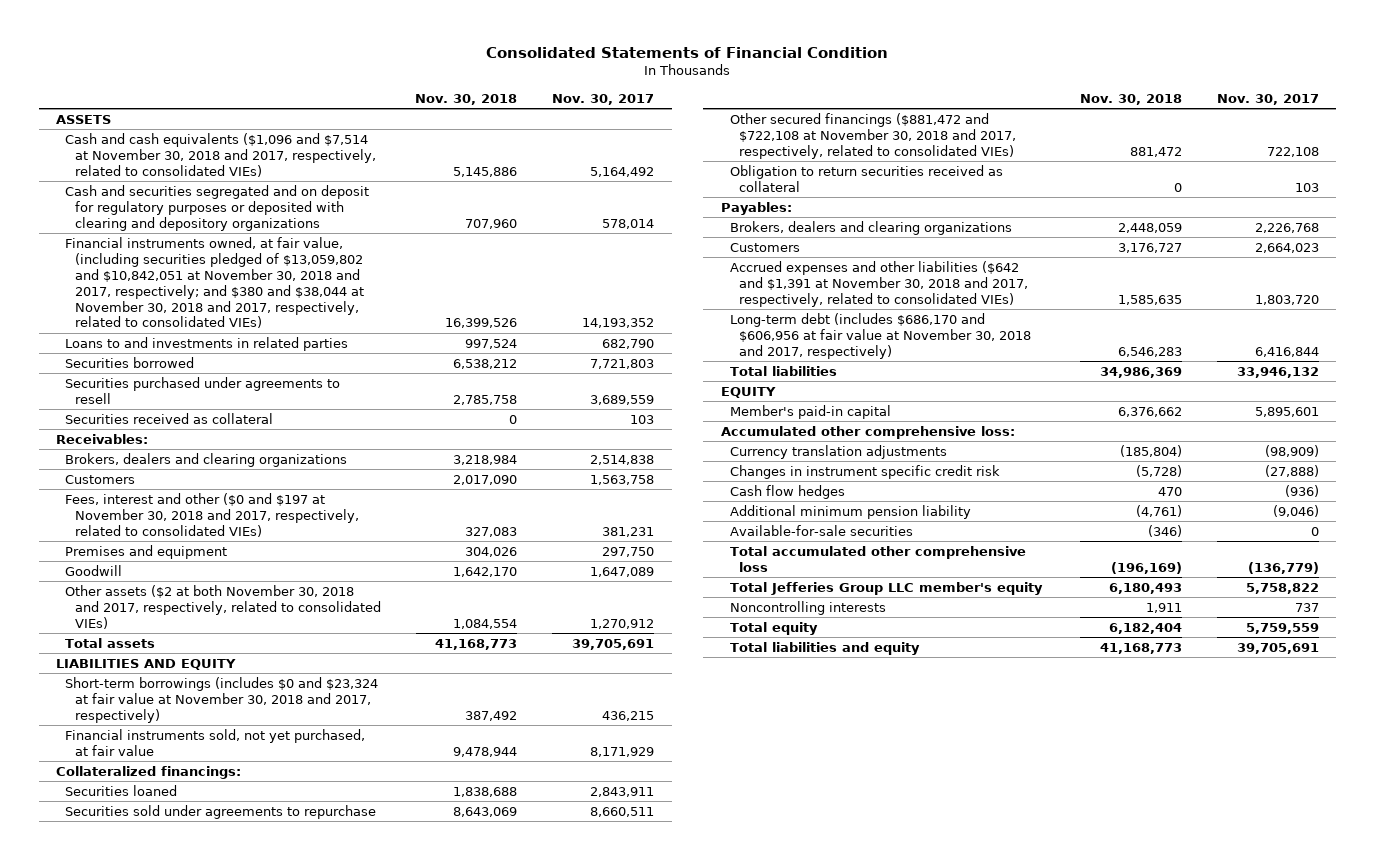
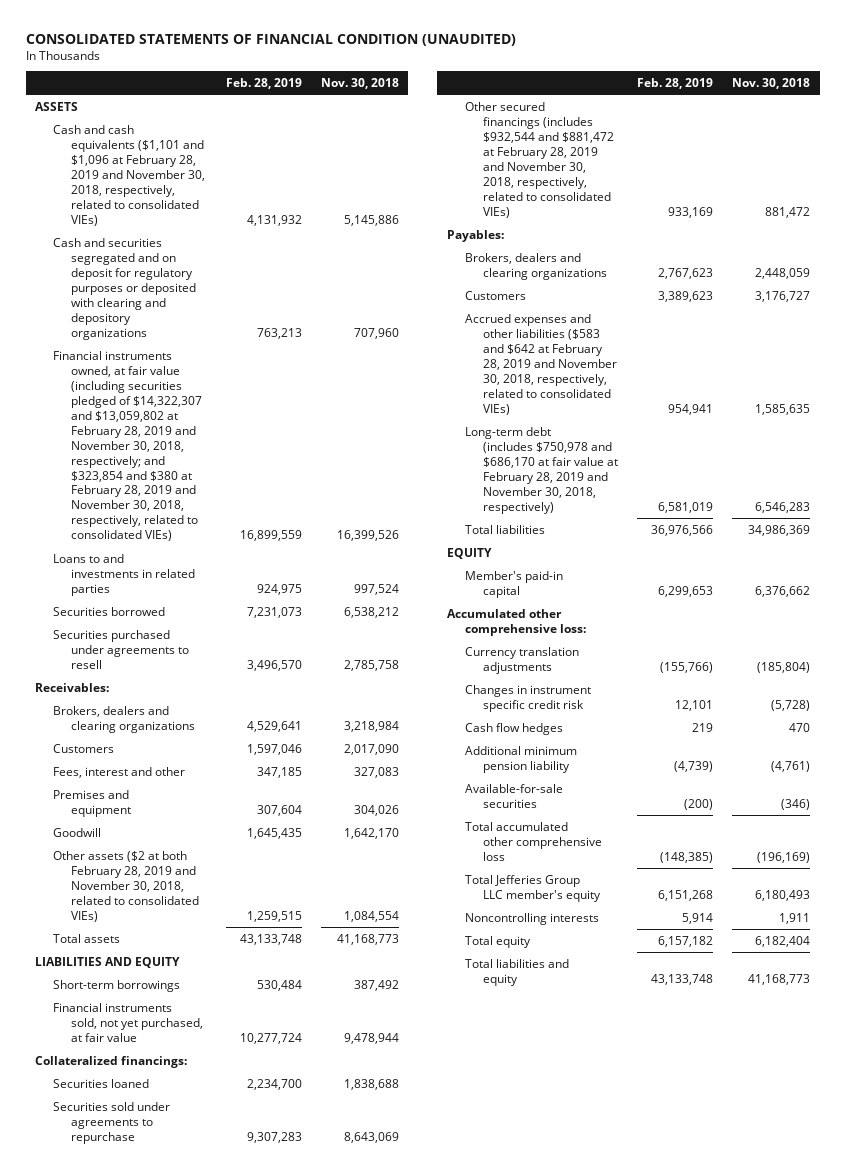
- Consolidated Statements of Financial Condition
+ CONSOLIDATED STATEMENTS OF FINANCIAL CONDITION (UNAUDITED)
- | Nov. 30, 2018 | Nov. 30, 2017
+ | Feb. 28, 2019 | Nov. 30, 2018
- Cash and cash equivalents ($1,096 and $7,514 at November 30, 2018 and 2017, respectively, related to consolidated VIEs) | 5,145,886 | 5,164,492
+ Cash and cash equivalents ($1,101 and $1,096 at February 28, 2019 and November 30, 2018, respectively, related to consolidated VIEs) | 4,131,932 | 5,145,886
- Financial instruments owned, at fair value, (including securities pledged of $13,059,802 and $10,842,051 at November 30, 2018 and 2017, respectively; and $380 and $38,044 at November 30, 2018 and 2017, respectively, related to consolidated VIEs) | 16,399,526 | 14,193,352
+ Financial instruments owned, at fair value (including securities pledged of $14,322,307 and $13,059,802 at February 28, 2019 and November 30, 2018, respectively; and $323,854 and $380 at February 28, 2019 and November 30, 2018, respectively, related to consolidated VIEs) | 16,899,559 | 16,399,526
- Securities received as collateral | 0 | 103
- Fees, interest and other ($0 and $197 at November 30, 2018 and 2017, respectively, related to consolidated VIEs) | 327,083 | 381,231
+ Fees, interest and other | 347,185 | 327,083
- Other assets ($2 at both November 30, 2018 and 2017, respectively, related to consolidated VIEs) | 1,084,554 | 1,270,912
+ Other assets ($2 at both February 28, 2019 and November 30, 2018, related to consolidated VIEs) | 1,259,515 | 1,084,554
- Short-term borrowings (includes $0 and $23,324 at fair value at November 30, 2018 and 2017, respectively) | 387,492 | 436,215
+ Short-term borrowings | 530,484 | 387,492
- Other secured financings ($881,472 and $722,108 at November 30, 2018 and 2017, respectively, related to consolidated VIEs) | 881,472 | 722,108
- Obligation to return securities received as collateral | 0 | 103
+ Other secured financings (includes $932,544 and $881,472 at February 28, 2019 and November 30, 2018, respectively, related to consolidated VIEs) | 933,169 | 881,472
- Accrued expenses and other liabilities ($642 and $1,391 at November 30, 2018 and 2017, respectively, related to consolidated VIEs) | 1,585,635 | 1,803,720
- Long-term debt (includes $686,170 and $606,956 at fair value at November 30, 2018 and 2017, respectively) | 6,546,283 | 6,416,844
+ Accrued expenses and other liabilities ($583 and $642 at February 28, 2019 and November 30, 2018, respectively, related to consolidated VIEs) | 954,941 | 1,585,635
+ Long-term debt (includes $750,978 and $686,170 at fair value at February 28, 2019 and November 30, 2018, respectively) | 6,581,019 | 6,546,283

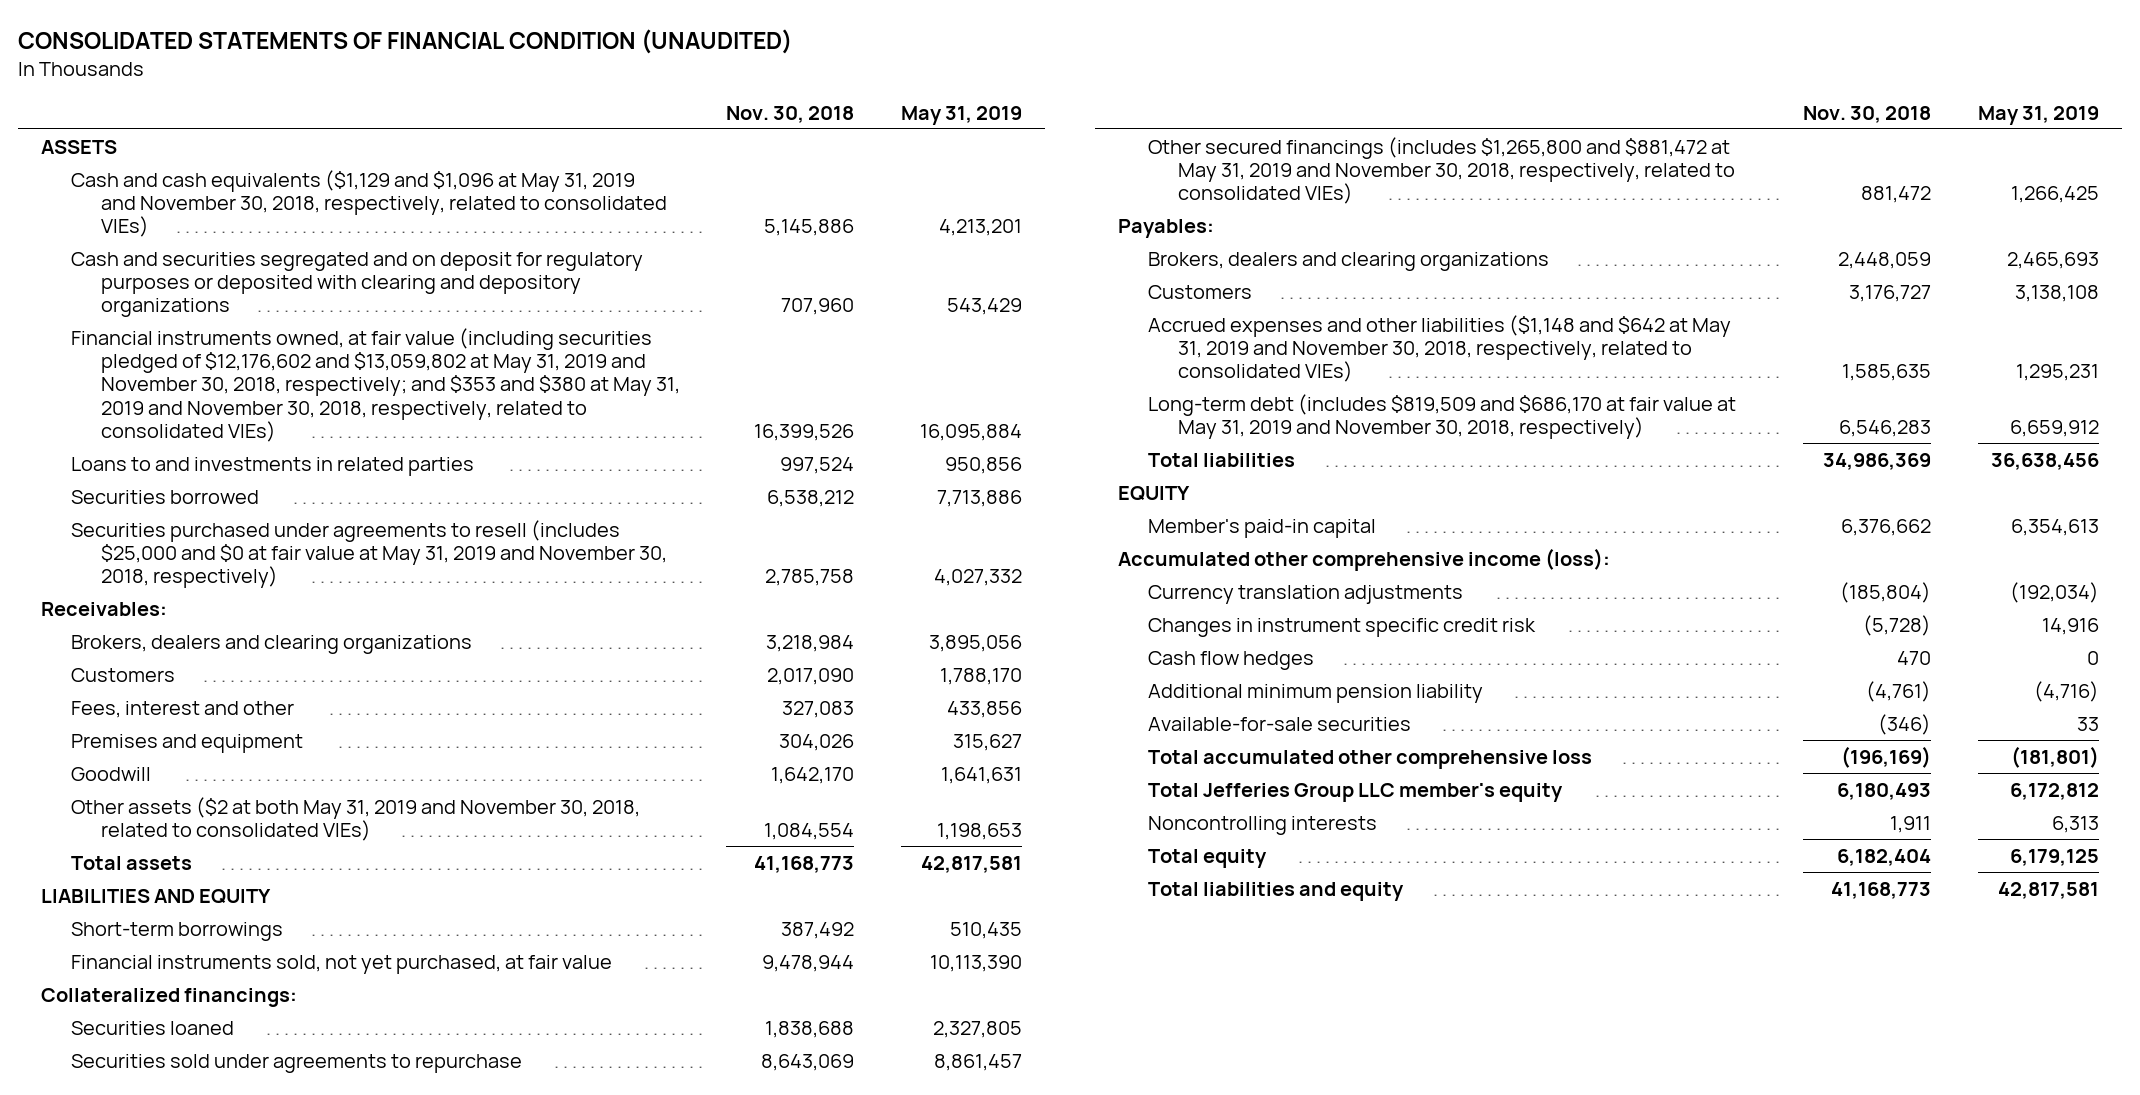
- | Feb. 28, 2019 | Nov. 30, 2018
+ | Nov. 30, 2018 | May 31, 2019
- Cash and cash equivalents ($1,101 and $1,096 at February 28, 2019 and November 30, 2018, respectively, related to consolidated VIEs) | 4,131,932 | 5,145,886
+ Cash and cash equivalents ($1,129 and $1,096 at May 31, 2019 and November 30, 2018, respectively, related to consolidated VIEs) | 5,145,886 | 4,213,201
- Financial instruments owned, at fair value (including securities pledged of $14,322,307 and $13,059,802 at February 28, 2019 and November 30, 2018, respectively; and $323,854 and $380 at February 28, 2019 and November 30, 2018, respectively, related to consolidated VIEs) | 16,899,559 | 16,399,526
+ Financial instruments owned, at fair value (including securities pledged of $12,176,602 and $13,059,802 at May 31, 2019 and November 30, 2018, respectively; and $353 and $380 at May 31, 2019 and November 30, 2018, respectively, related to consolidated VIEs) | 16,399,526 | 16,095,884
- Securities purchased under agreements to resell | 3,496,570 | 2,785,758
+ Securities purchased under agreements to resell (includes $25,000 and $0 at fair value at May 31, 2019 and November 30, 2018, respectively) | 2,785,758 | 4,027,332
- Other assets ($2 at both February 28, 2019 and November 30, 2018, related to consolidated VIEs) | 1,259,515 | 1,084,554
+ Other assets ($2 at both May 31, 2019 and November 30, 2018, related to consolidated VIEs) | 1,084,554 | 1,198,653
- Other secured financings (includes $932,544 and $881,472 at February 28, 2019 and November 30, 2018, respectively, related to consolidated VIEs) | 933,169 | 881,472
+ Other secured financings (includes $1,265,800 and $881,472 at May 31, 2019 and November 30, 2018, respectively, related to consolidated VIEs) | 881,472 | 1,266,425
- Accrued expenses and other liabilities ($583 and $642 at February 28, 2019 and November 30, 2018, respectively, related to consolidated VIEs) | 954,941 | 1,585,635
- Long-term debt (includes $750,978 and $686,170 at fair value at February 28, 2019 and November 30, 2018, respectively) | 6,581,019 | 6,546,283
+ Accrued expenses and other liabilities ($1,148 and $642 at May 31, 2019 and November 30, 2018, respectively, related to consolidated VIEs) | 1,585,635 | 1,295,231
+ Long-term debt (includes $819,509 and $686,170 at fair value at May 31, 2019 and November 30, 2018, respectively) | 6,546,283 | 6,659,912
- Accumulated other comprehensive loss:
+ Accumulated other comprehensive income (loss):

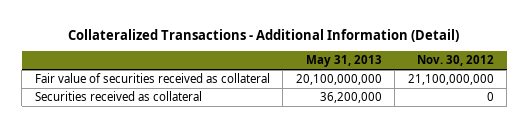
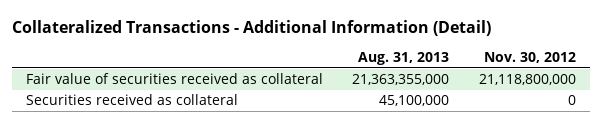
- | May 31, 2013 | Nov. 30, 2012
+ | Aug. 31, 2013 | Nov. 30, 2012
- Fair value of securities received as collateral | 20,100,000,000 | 21,100,000,000
+ Fair value of securities received as collateral | 21,363,355,000 | 21,118,800,000

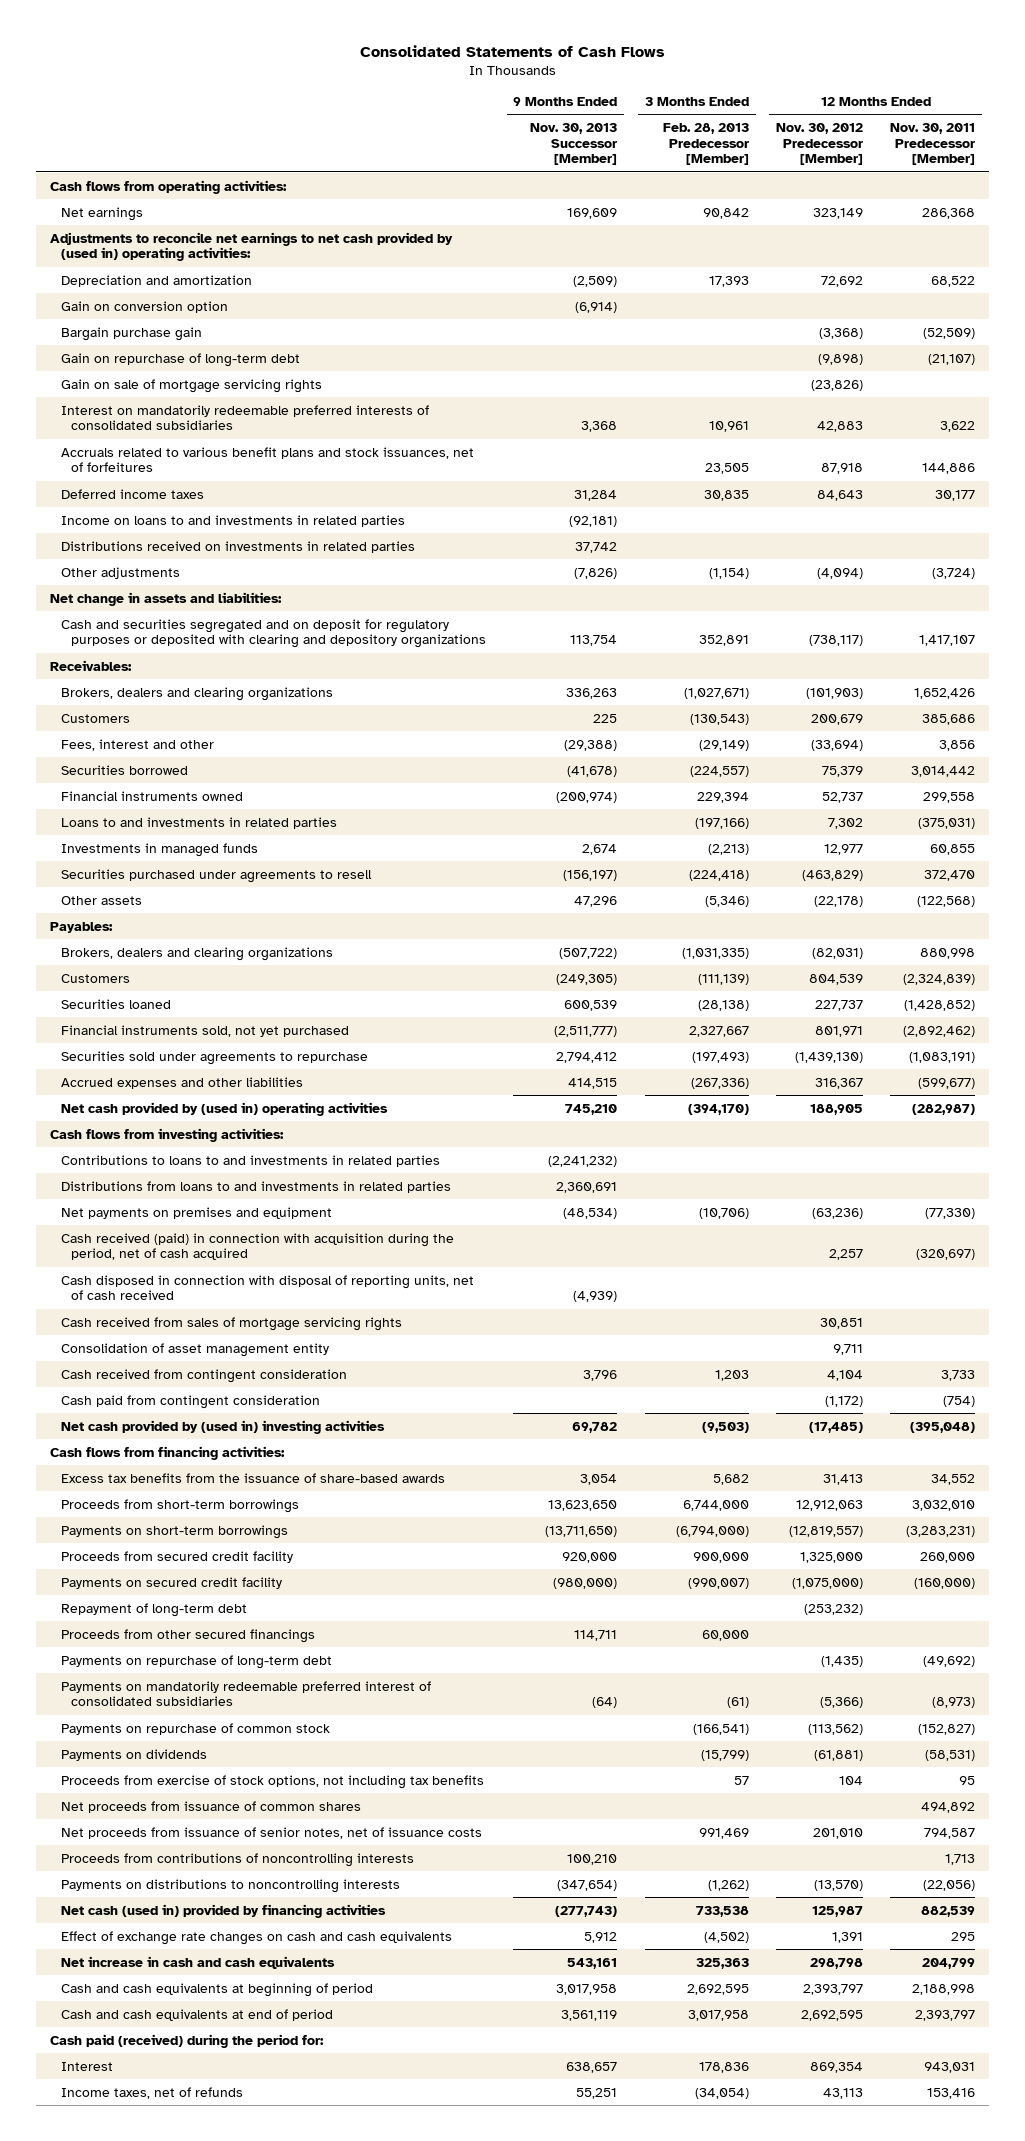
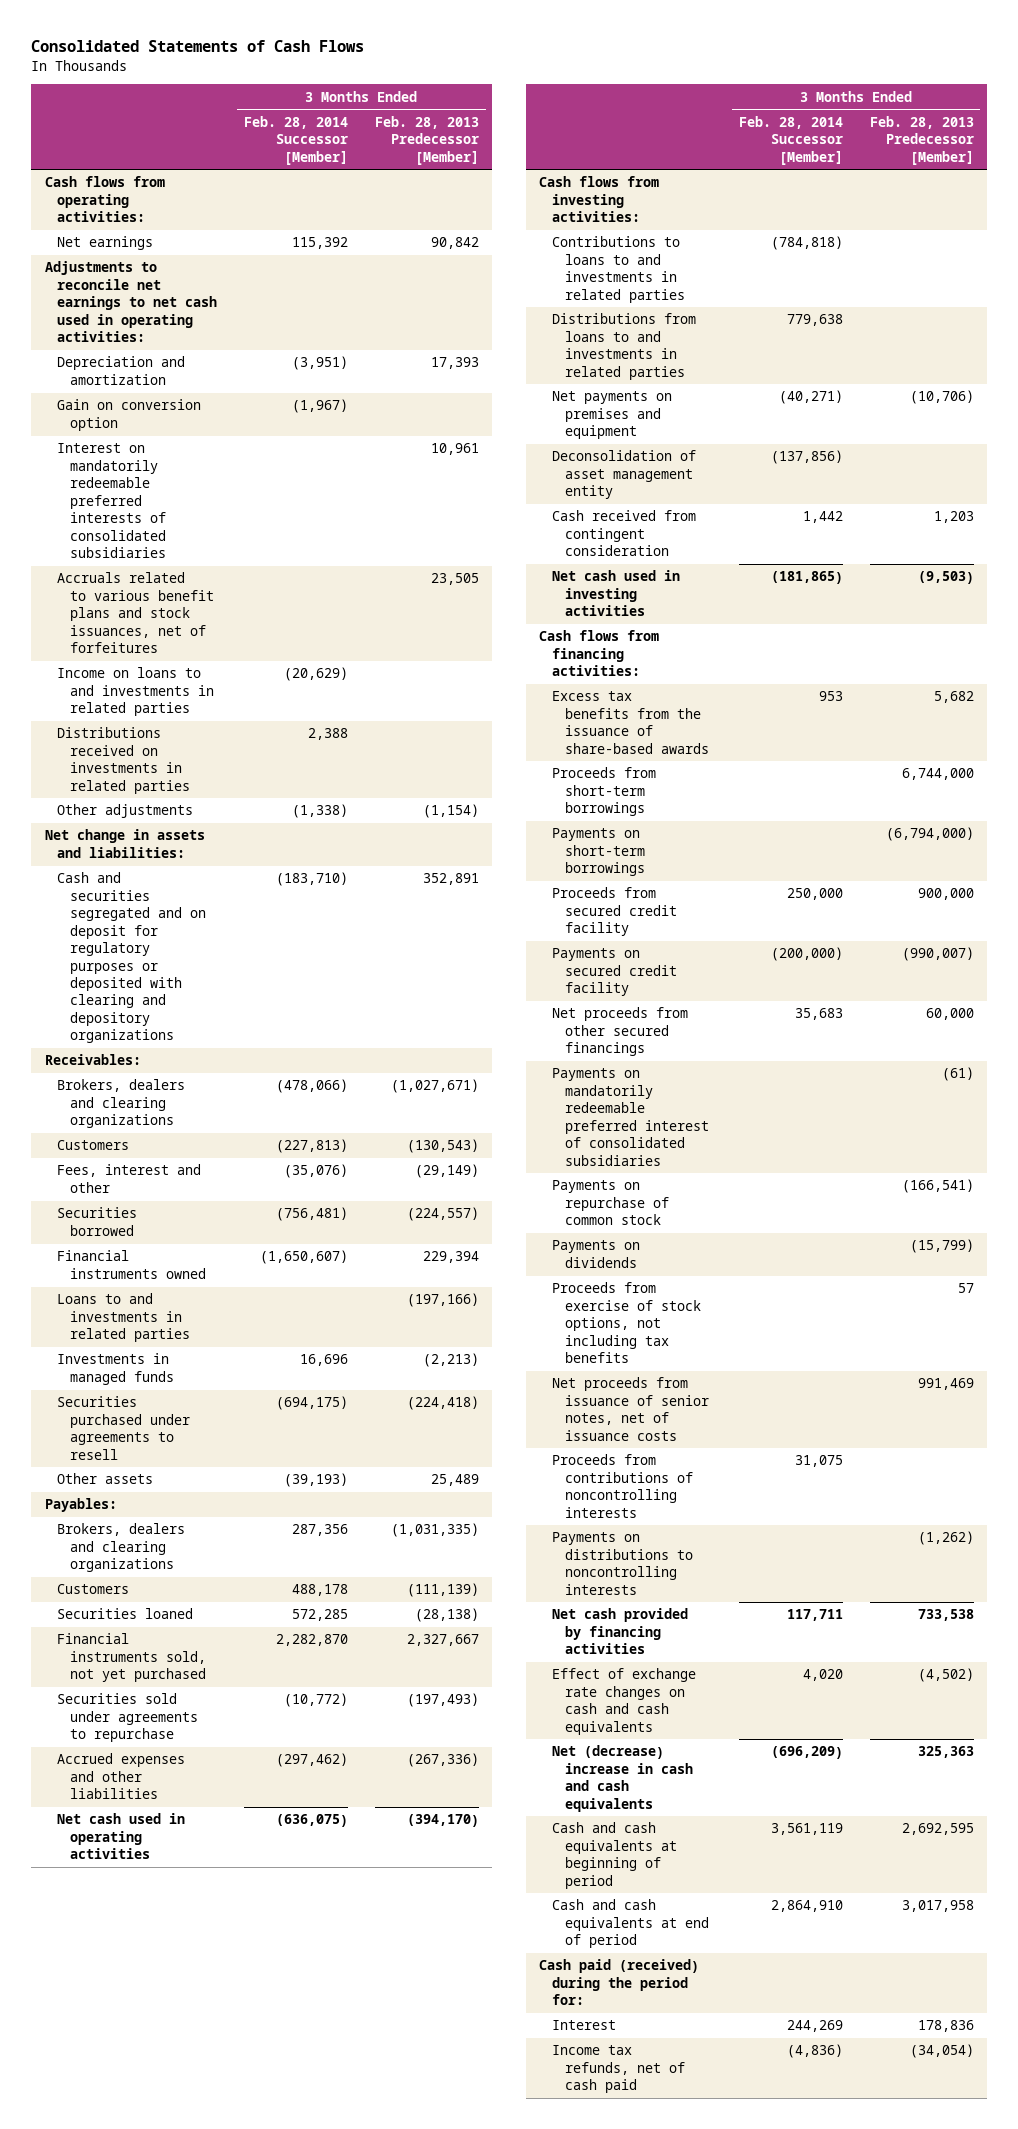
- | 9 Months Ended Nov. 30, 2013 Successor [Member] | 3 Months Ended Feb. 28, 2013 Predecessor [Member] | 12 Months Ended Nov. 30, 2012 Predecessor [Member] | 12 Months Ended Nov. 30, 2011 Predecessor [Member]
+ | 3 Months Ended Feb. 28, 2014 Successor [Member] | 3 Months Ended Feb. 28, 2013 Predecessor [Member]
- Adjustments to reconcile net earnings to net cash provided by (used in) operating activities:
+ Adjustments to reconcile net earnings to net cash used in operating activities:
- Bargain purchase gain | | | (3,368) | (52,509)
- Gain on repurchase of long-term debt | | | (9,898) | (21,107)
- Gain on sale of mortgage servicing rights | | | (23,826) |
- Deferred income taxes | 31,284 | 30,835 | 84,643 | 30,177
- Other assets | 47,296 | (5,346) | (22,178) | (122,568)
+ Other assets | (39,193) | 25,489
- Net cash provided by (used in) operating activities | 745,210 | (394,170) | 188,905 | (282,987)
+ Net cash used in operating activities | (636,075) | (394,170)
- Cash received (paid) in connection with acquisition during the period, net of cash acquired | | | 2,257 | (320,697)
- Cash disposed in connection with disposal of reporting units, net of cash received | (4,939) | | |
- Cash received from sales of mortgage servicing rights | | | 30,851 |
- Consolidation of asset management entity | | | 9,711 |
+ Deconsolidation of asset management entity | (137,856) |
- Cash paid from contingent consideration | | | (1,172) | (754)
- Net cash provided by (used in) investing activities | 69,782 | (9,503) | (17,485) | (395,048)
+ Net cash used in investing activities | (181,865) | (9,503)
- Repayment of long-term debt | | | (253,232) |
- Proceeds from other secured financings | 114,711 | 60,000 | |
- Payments on repurchase of long-term debt | | | (1,435) | (49,692)
+ Net proceeds from other secured financings | 35,683 | 60,000
- Net proceeds from issuance of common shares | | | | 494,892
- Net cash (used in) provided by financing activities | (277,743) | 733,538 | 125,987 | 882,539
+ Net cash provided by financing activities | 117,711 | 733,538
- Net increase in cash and cash equivalents | 543,161 | 325,363 | 298,798 | 204,799
+ Net (decrease) increase in cash and cash equivalents | (696,209) | 325,363
- Income taxes, net of refunds | 55,251 | (34,054) | 43,113 | 153,416
+ Income tax refunds, net of cash paid | (4,836) | (34,054)

